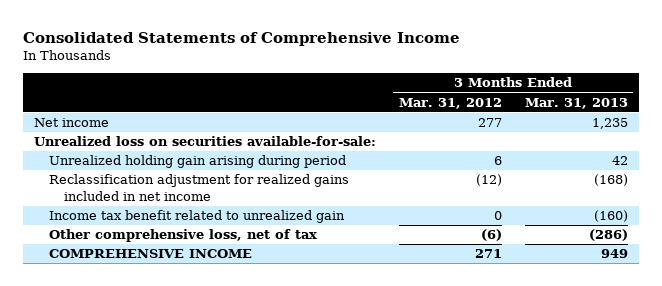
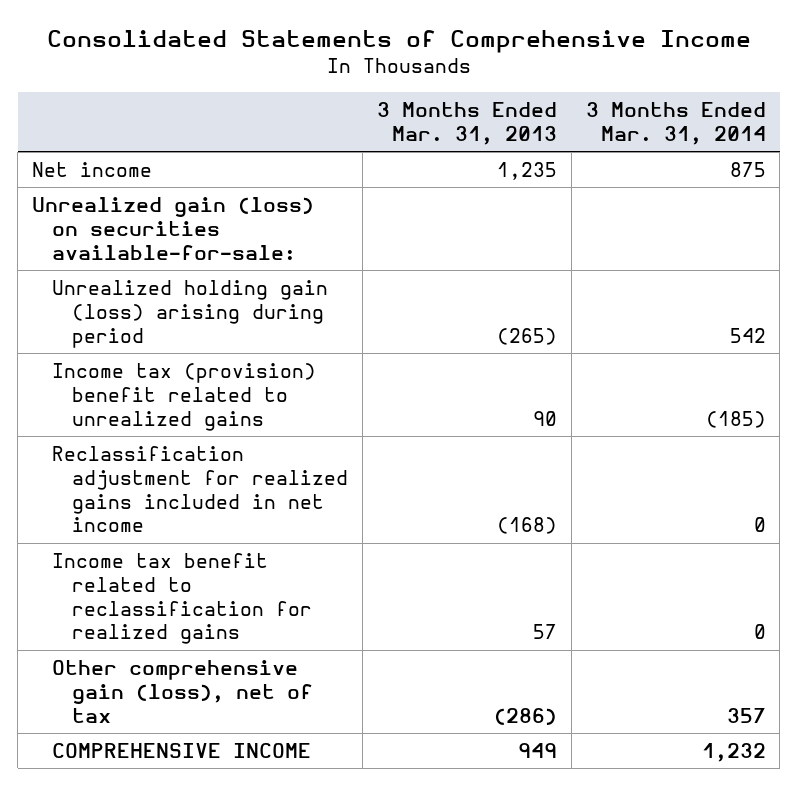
- | 3 Months Ended Mar. 31, 2012 | 3 Months Ended Mar. 31, 2013
+ | 3 Months Ended Mar. 31, 2013 | 3 Months Ended Mar. 31, 2014
- Unrealized loss on securities available-for-sale:
- Unrealized holding gain arising during period | 6 | 42
+ Unrealized gain (loss) on securities available-for-sale:
+ Unrealized holding gain (loss) arising during period | (265) | 542
+ Income tax (provision) benefit related to unrealized gains | 90 | (185)
- Income tax benefit related to unrealized gain | 0 | (160)
- Other comprehensive loss, net of tax | (6) | (286)
+ Income tax benefit related to reclassification for realized gains | 57 | 0
+ Other comprehensive gain (loss), net of tax | (286) | 357

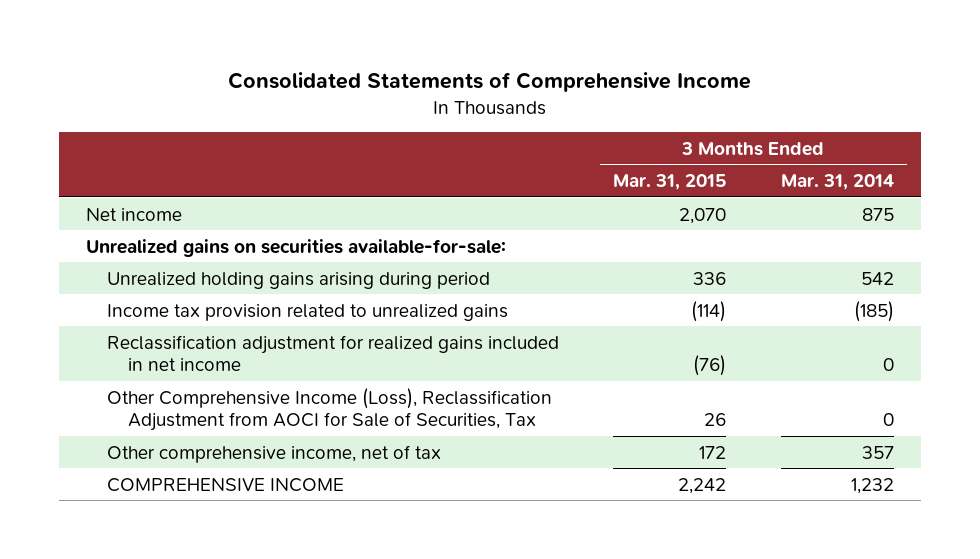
- | 3 Months Ended Mar. 31, 2013 | 3 Months Ended Mar. 31, 2014
+ | 3 Months Ended Mar. 31, 2015 | 3 Months Ended Mar. 31, 2014
- Unrealized gain (loss) on securities available-for-sale:
- Unrealized holding gain (loss) arising during period | (265) | 542
- Income tax (provision) benefit related to unrealized gains | 90 | (185)
+ Unrealized gains on securities available-for-sale:
+ Unrealized holding gains arising during period | 336 | 542
+ Income tax provision related to unrealized gains | (114) | (185)
- Income tax benefit related to reclassification for realized gains | 57 | 0
- Other comprehensive gain (loss), net of tax | (286) | 357
+ Other Comprehensive Income (Loss), Reclassification Adjustment from AOCI for Sale of Securities, Tax | 26 | 0
+ Other comprehensive income, net of tax | 172 | 357

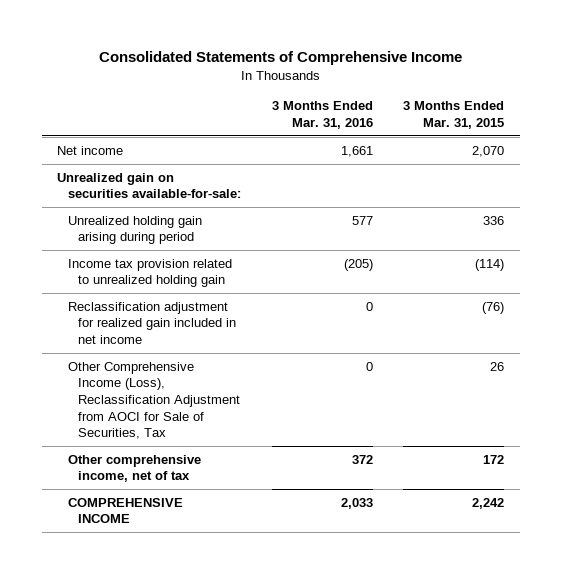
- | 3 Months Ended Mar. 31, 2015 | 3 Months Ended Mar. 31, 2014
+ | 3 Months Ended Mar. 31, 2016 | 3 Months Ended Mar. 31, 2015
- Unrealized gains on securities available-for-sale:
- Unrealized holding gains arising during period | 336 | 542
- Income tax provision related to unrealized gains | (114) | (185)
- Reclassification adjustment for realized gains included in net income | (76) | 0
+ Unrealized gain on securities available-for-sale:
+ Unrealized holding gain arising during period | 577 | 336
+ Income tax provision related to unrealized holding gain | (205) | (114)
+ Reclassification adjustment for realized gain included in net income | 0 | (76)

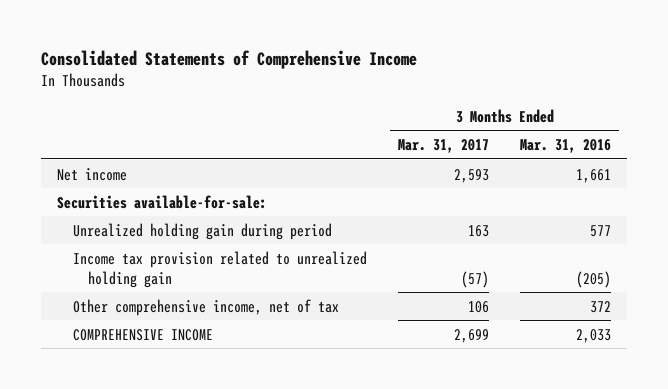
- | 3 Months Ended Mar. 31, 2016 | 3 Months Ended Mar. 31, 2015
+ | 3 Months Ended Mar. 31, 2017 | 3 Months Ended Mar. 31, 2016
- Unrealized gain on securities available-for-sale:
- Unrealized holding gain arising during period | 577 | 336
+ Securities available-for-sale:
+ Unrealized holding gain during period | 163 | 577
- Reclassification adjustment for realized gain included in net income | 0 | (76)
- Other Comprehensive Income (Loss), Reclassification Adjustment from AOCI for Sale of Securities, Tax | 0 | 26

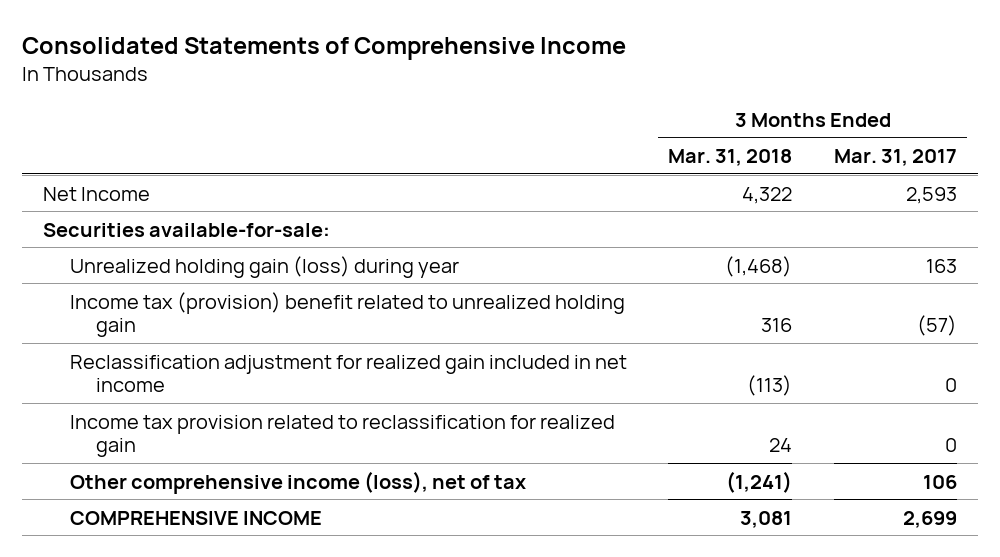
- | 3 Months Ended Mar. 31, 2017 | 3 Months Ended Mar. 31, 2016
+ | 3 Months Ended Mar. 31, 2018 | 3 Months Ended Mar. 31, 2017
- Net income | 2,593 | 1,661
+ Net Income | 4,322 | 2,593
- Unrealized holding gain during period | 163 | 577
- Income tax provision related to unrealized holding gain | (57) | (205)
- Other comprehensive income, net of tax | 106 | 372
+ Unrealized holding gain (loss) during year | (1,468) | 163
+ Income tax (provision) benefit related to unrealized holding gain | 316 | (57)
+ Reclassification adjustment for realized gain included in net income | (113) | 0
+ Income tax provision related to reclassification for realized gain | 24 | 0
+ Other comprehensive income (loss), net of tax | (1,241) | 106

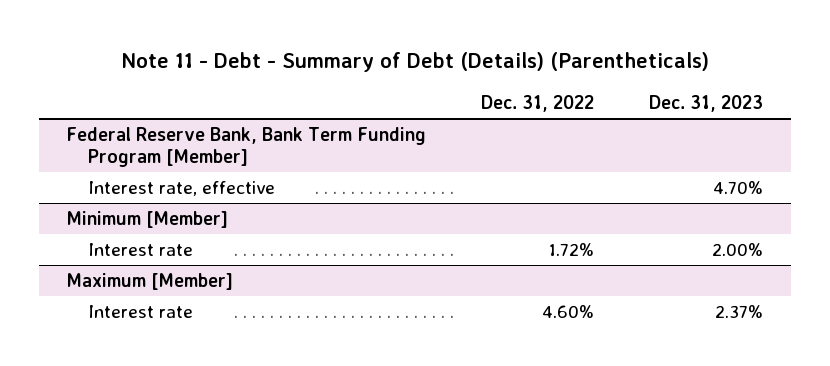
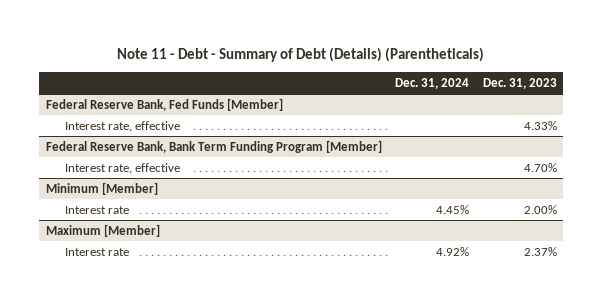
- | Dec. 31, 2022 | Dec. 31, 2023
+ | Dec. 31, 2024 | Dec. 31, 2023
+ Federal Reserve Bank, Fed Funds [Member]
+ Interest rate, effective | | 4.33%

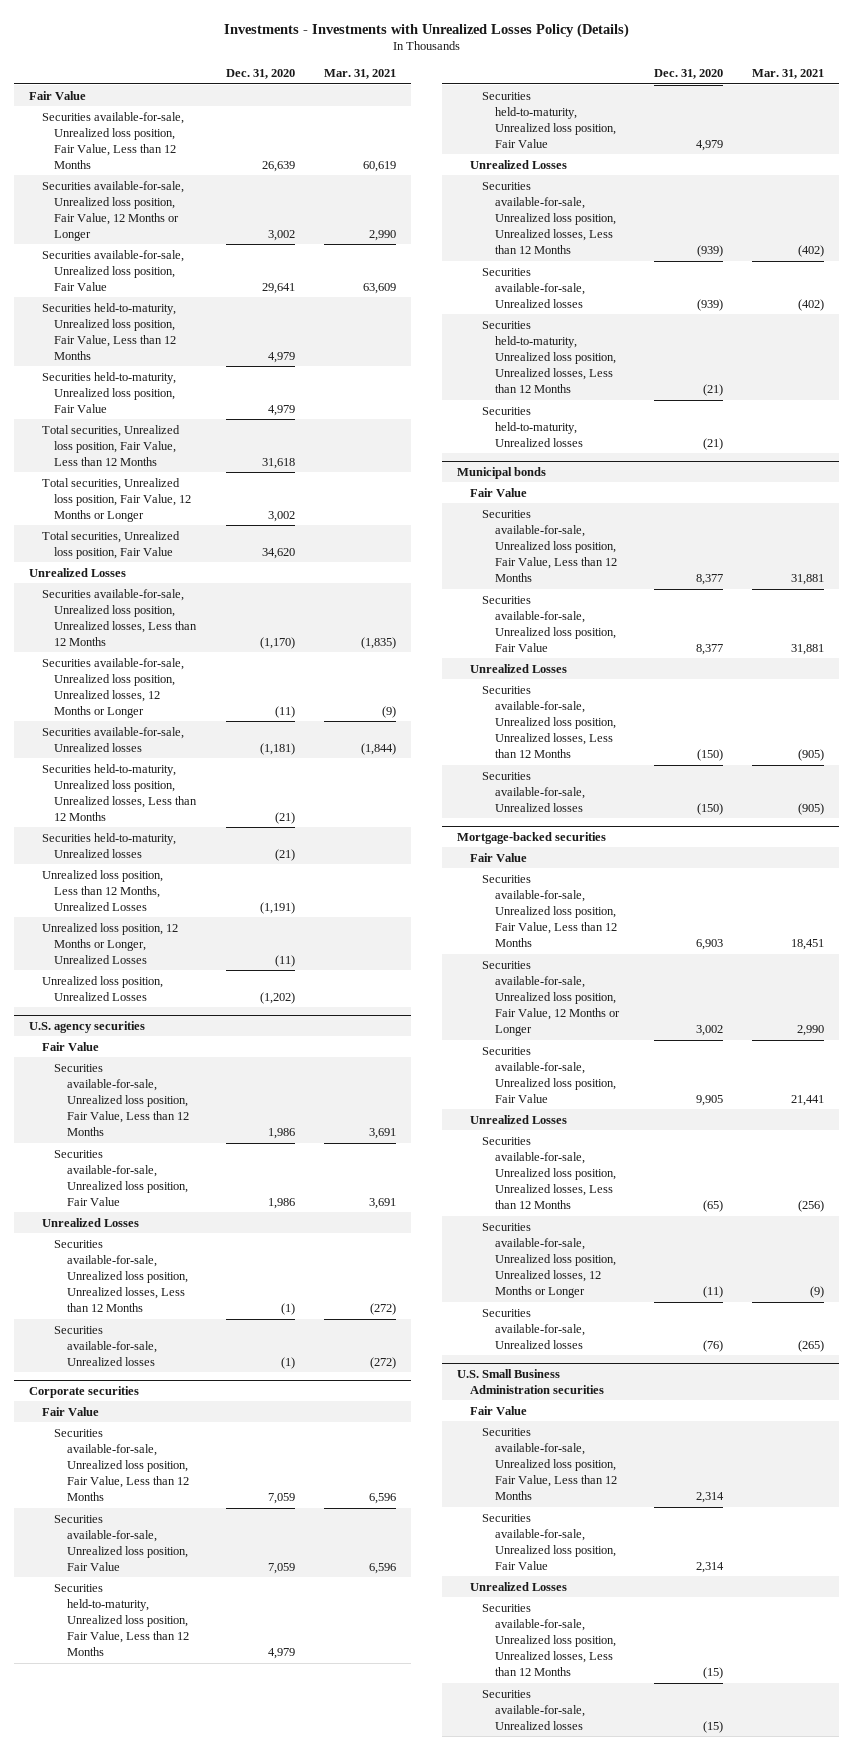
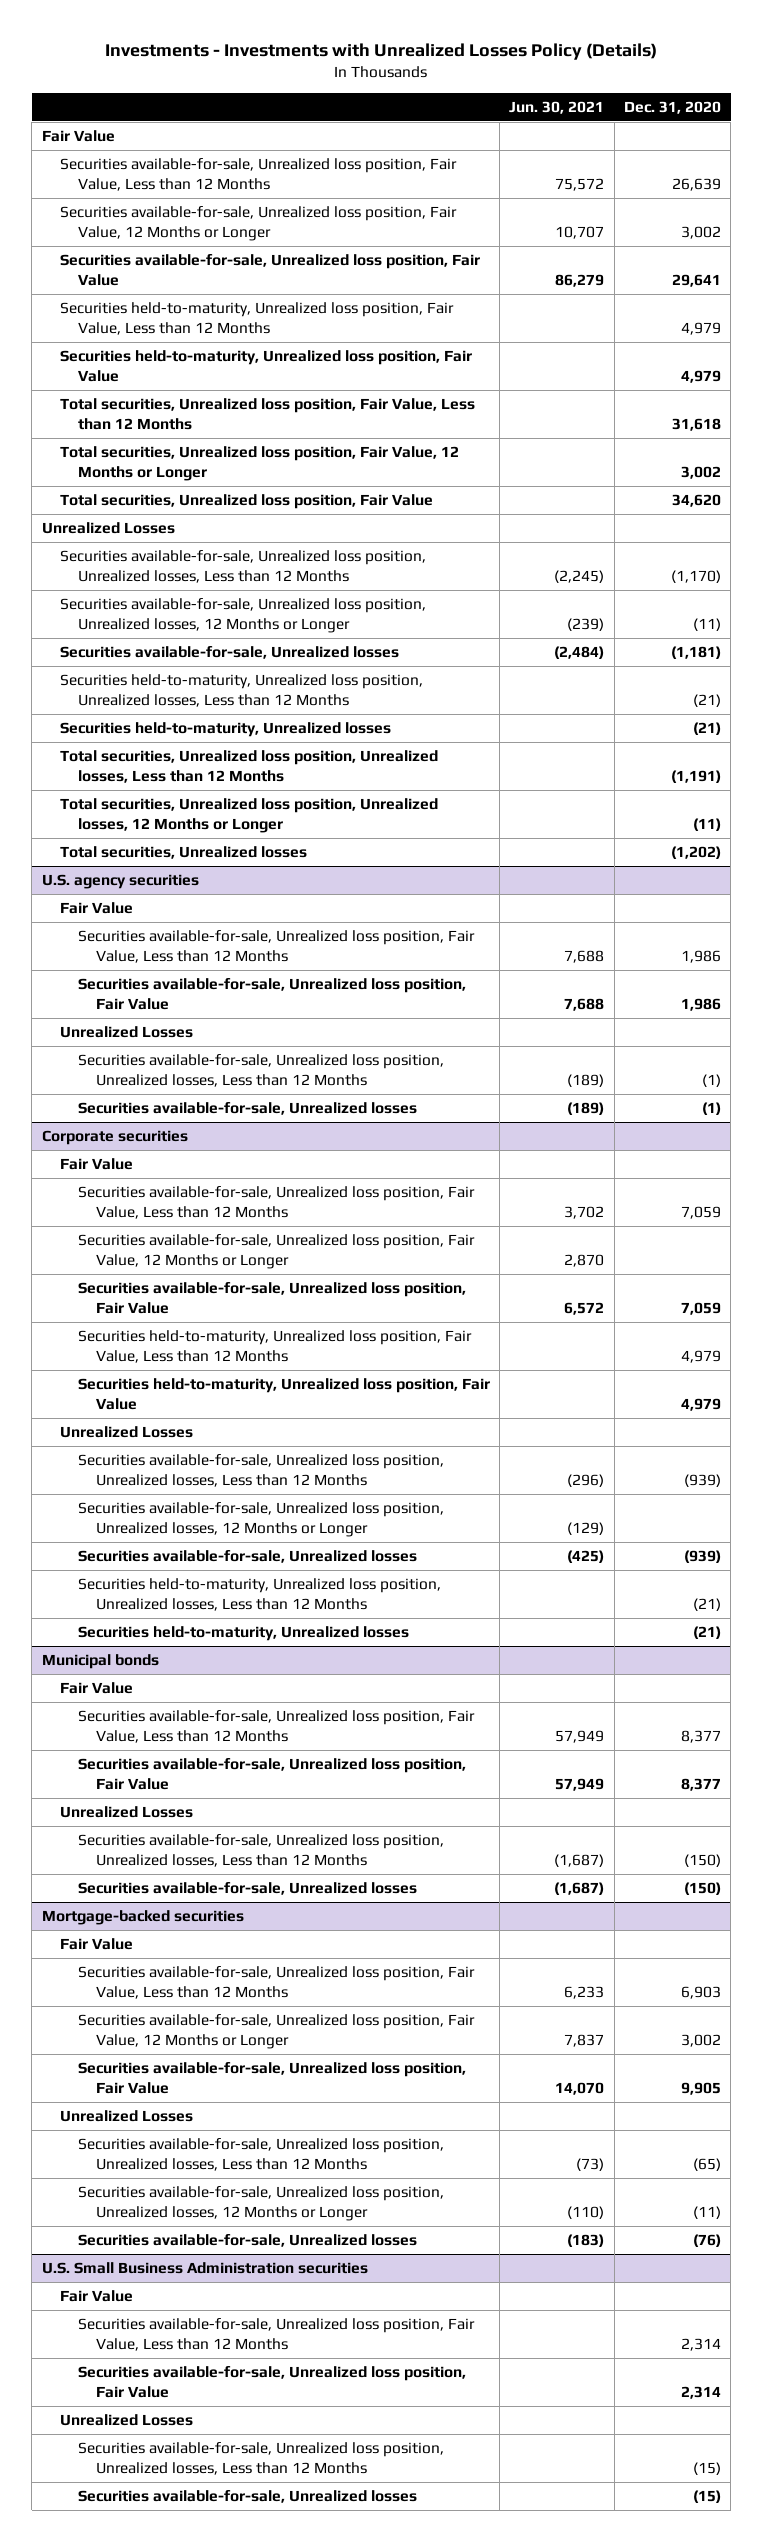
- | Dec. 31, 2020 | Mar. 31, 2021
+ | Jun. 30, 2021 | Dec. 31, 2020
- Unrealized loss position, Less than 12 Months, Unrealized Losses | (1,191) |
- Unrealized loss position, 12 Months or Longer, Unrealized Losses | (11) |
- Unrealized loss position, Unrealized Losses | (1,202) |
+ Total securities, Unrealized loss position, Unrealized losses, Less than 12 Months | | (1,191)
+ Total securities, Unrealized loss position, Unrealized losses, 12 Months or Longer | | (11)
+ Total securities, Unrealized losses | | (1,202)
@ Corporate securities
+ Securities available-for-sale, Unrealized loss position, Fair Value, 12 Months or Longer | 2,870 |
+ Securities available-for-sale, Unrealized loss position, Unrealized losses, 12 Months or Longer | (129) |

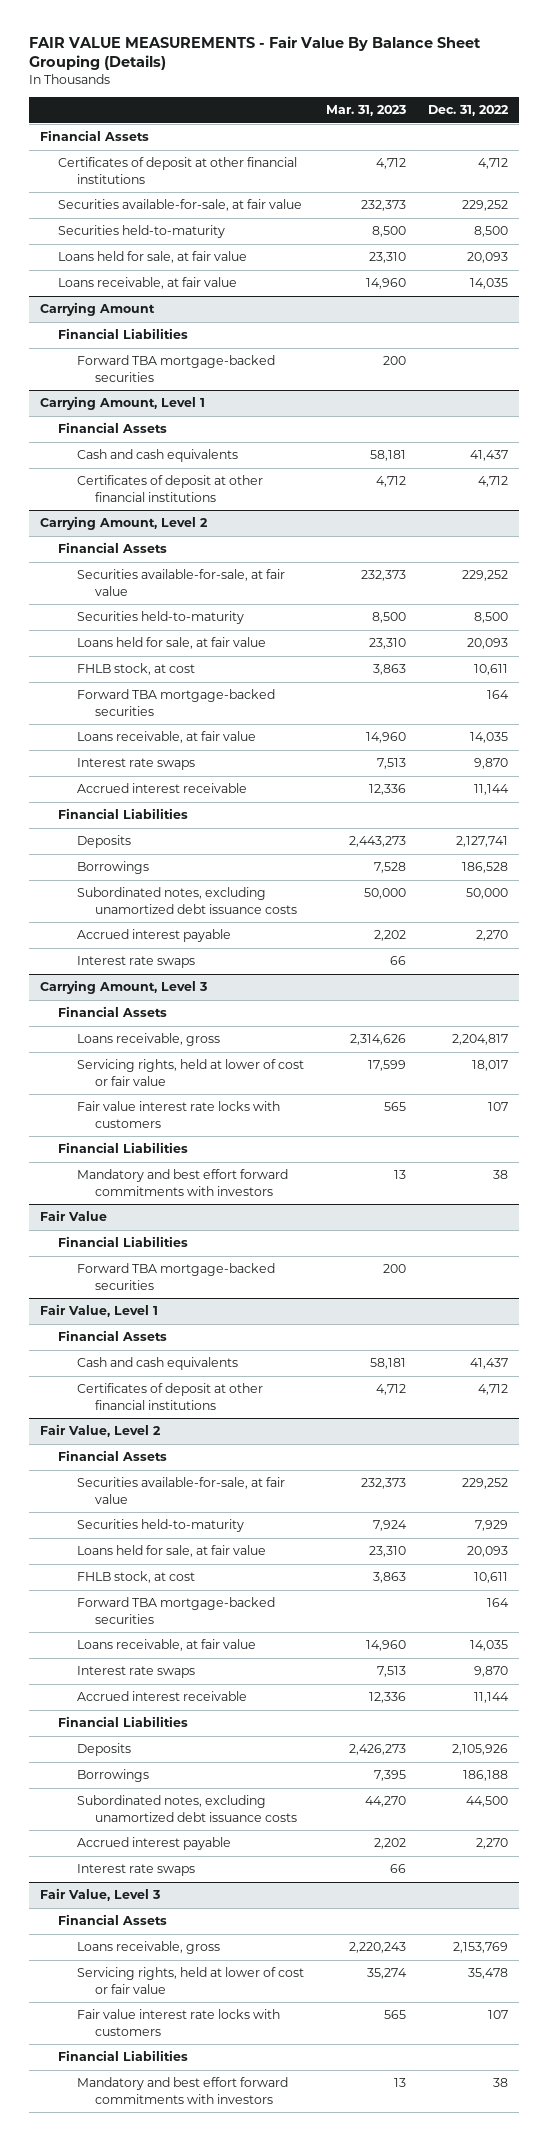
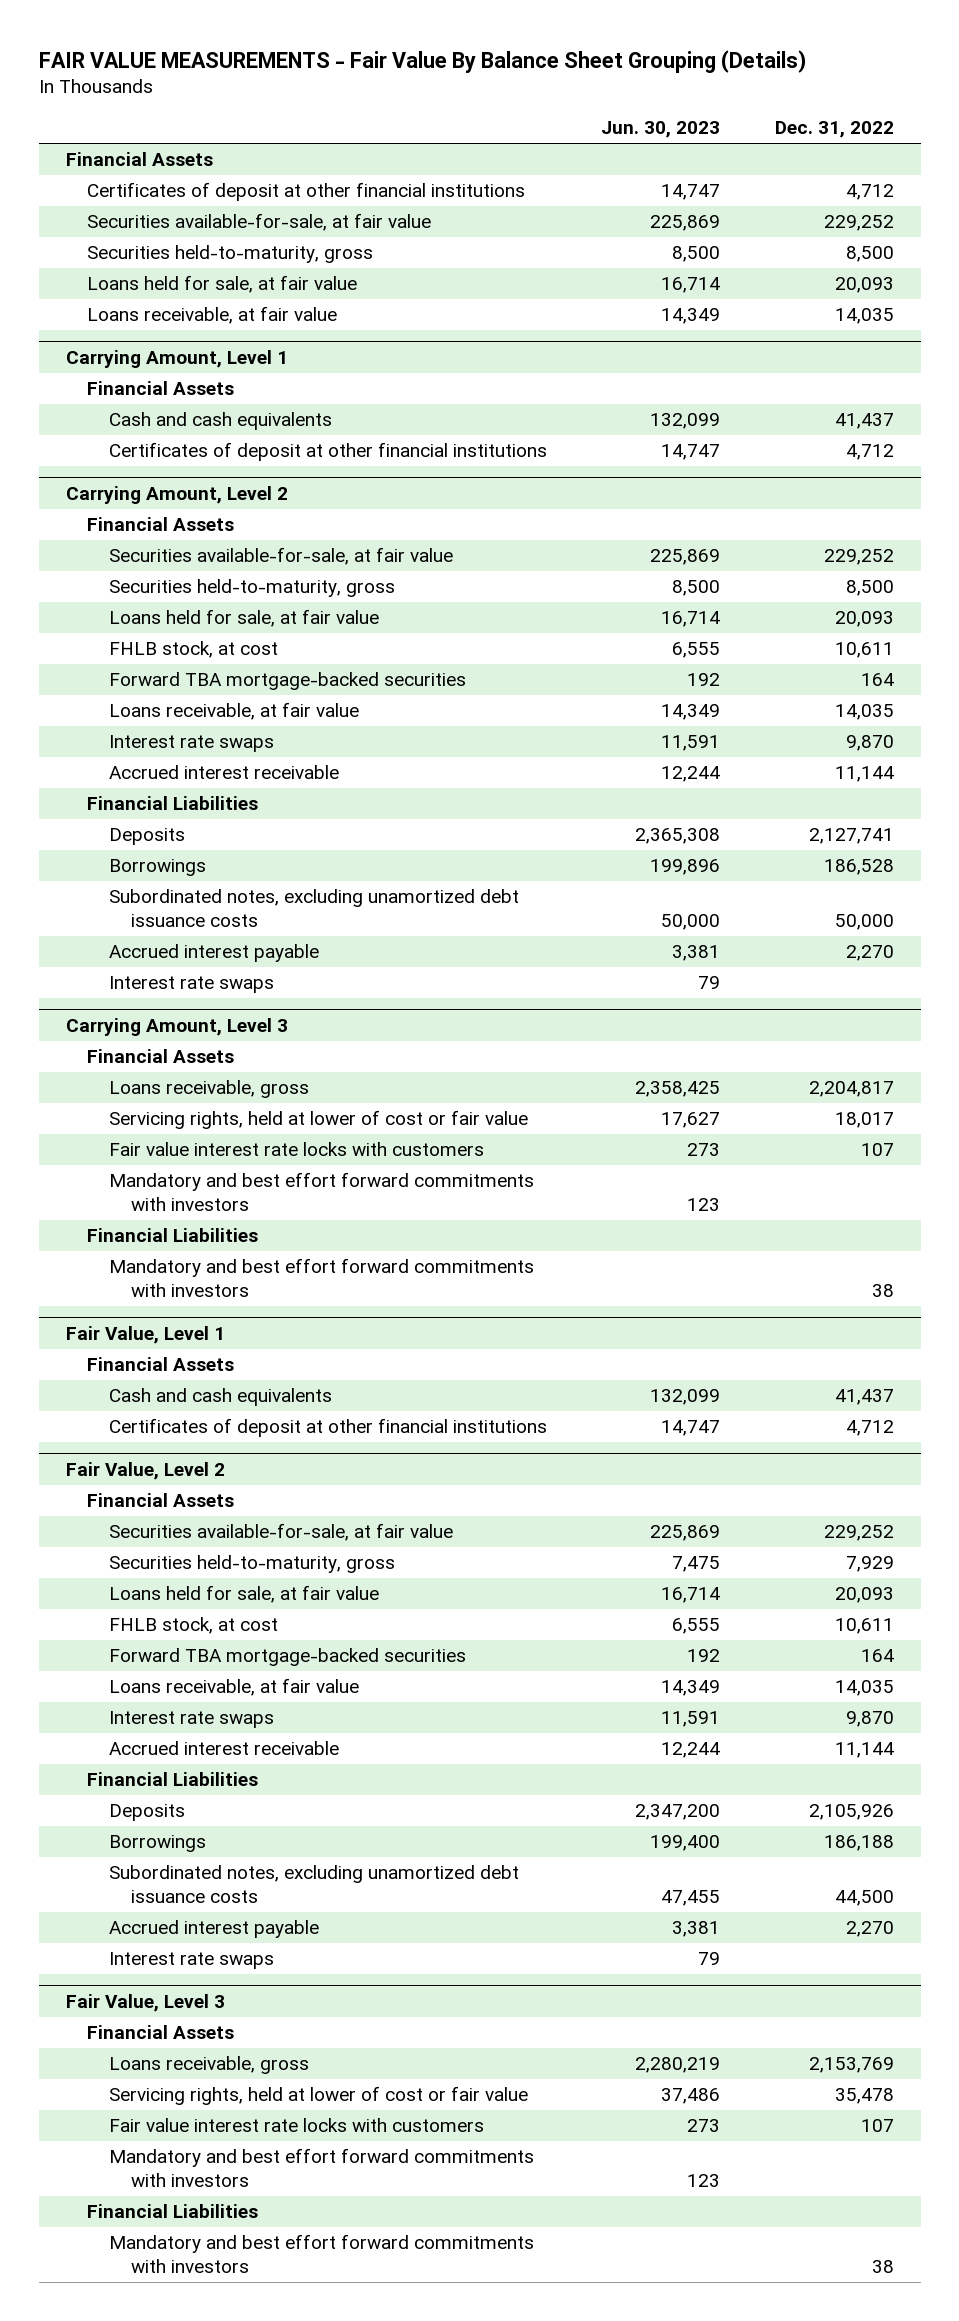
- | Mar. 31, 2023 | Dec. 31, 2022
+ | Jun. 30, 2023 | Dec. 31, 2022
- Securities held-to-maturity | 8,500 | 8,500
+ Securities held-to-maturity, gross | 8,500 | 8,500
- Carrying Amount
- Financial Liabilities
- Forward TBA mortgage-backed securities | 200 |
@ Carrying Amount, Level 2
- Securities held-to-maturity | 8,500 | 8,500
+ Securities held-to-maturity, gross | 8,500 | 8,500
@ Carrying Amount, Level 3
+ Mandatory and best effort forward commitments with investors | 123 |
- Fair Value
- Financial Liabilities
- Forward TBA mortgage-backed securities | 200 |
@ Fair Value, Level 2
- Securities held-to-maturity | 7,924 | 7,929
+ Securities held-to-maturity, gross | 7,475 | 7,929
@ Fair Value, Level 3
+ Mandatory and best effort forward commitments with investors | 123 |

